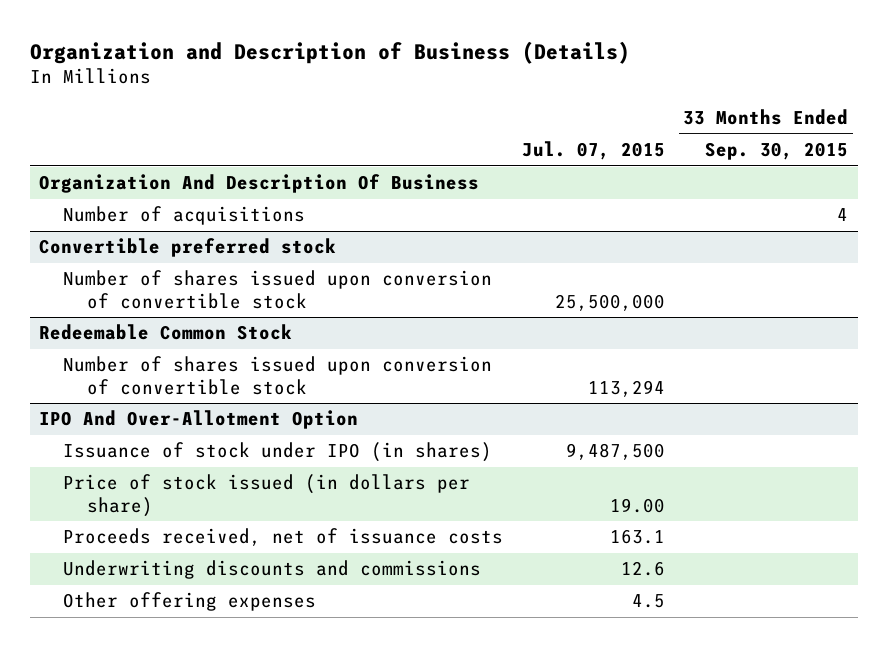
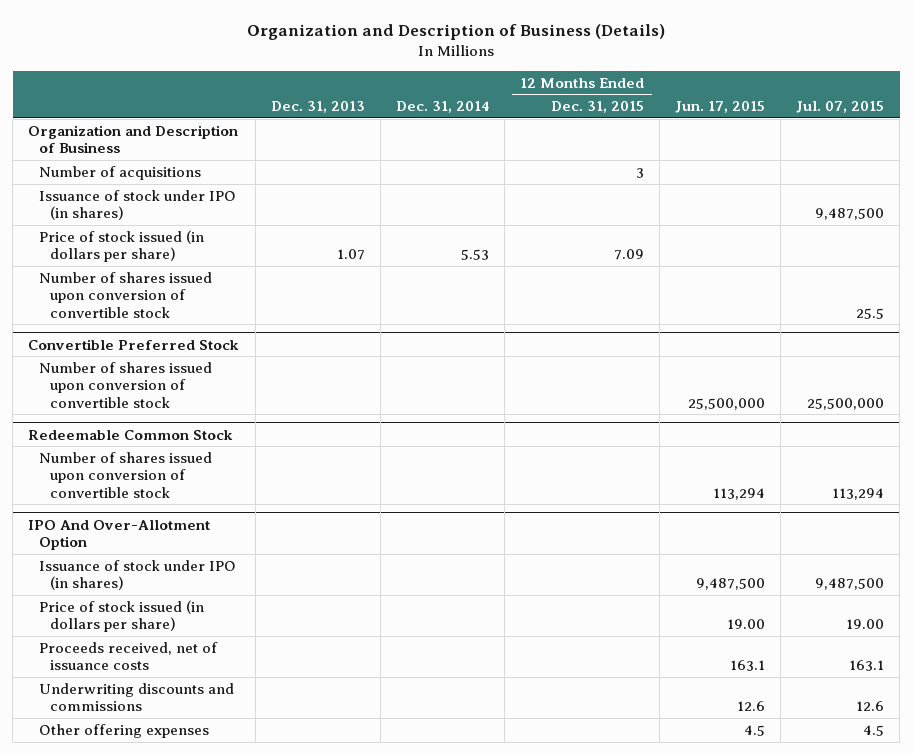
- | Jul. 07, 2015 | 33 Months Ended Sep. 30, 2015
+ | Dec. 31, 2013 | Dec. 31, 2014 | 12 Months Ended Dec. 31, 2015 | Jun. 17, 2015 | Jul. 07, 2015
- Organization And Description Of Business
+ Organization and Description of Business
- Convertible preferred stock
+ Issuance of stock under IPO (in shares) | | | | | 9,487,500
+ Price of stock issued (in dollars per share) | 1.07 | 5.53 | 7.09 | |
+ Number of shares issued upon conversion of convertible stock | | | | | 25.5
+ Convertible Preferred Stock

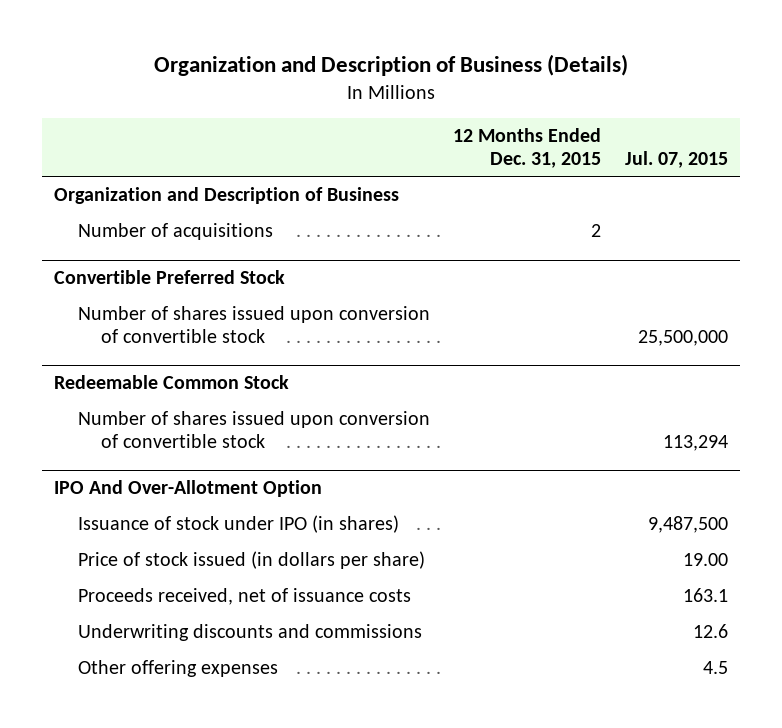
- | Dec. 31, 2013 | Dec. 31, 2014 | 12 Months Ended Dec. 31, 2015 | Jun. 17, 2015 | Jul. 07, 2015
+ | 12 Months Ended Dec. 31, 2015 | Jul. 07, 2015
- Number of acquisitions | | | 3 | |
- Issuance of stock under IPO (in shares) | | | | | 9,487,500
- Price of stock issued (in dollars per share) | 1.07 | 5.53 | 7.09 | |
- Number of shares issued upon conversion of convertible stock | | | | | 25.5
+ Number of acquisitions | 2 |

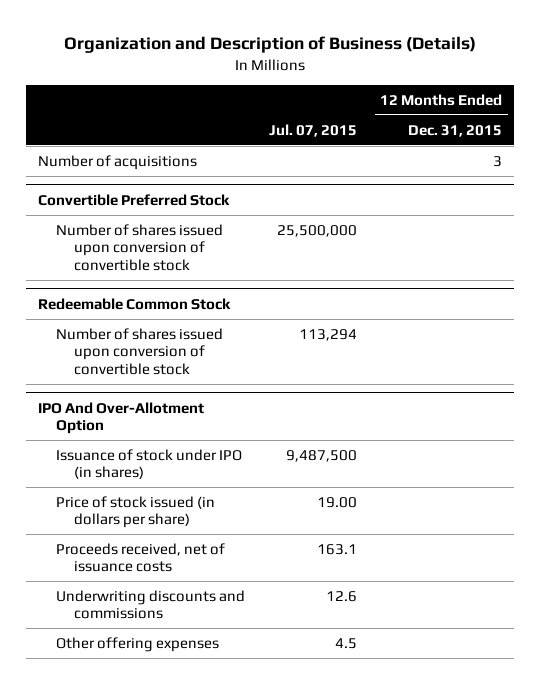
- | 12 Months Ended Dec. 31, 2015 | Jul. 07, 2015
+ | Jul. 07, 2015 | 12 Months Ended Dec. 31, 2015
- Organization and Description of Business
- Number of acquisitions | 2 |
+ Number of acquisitions | | 3

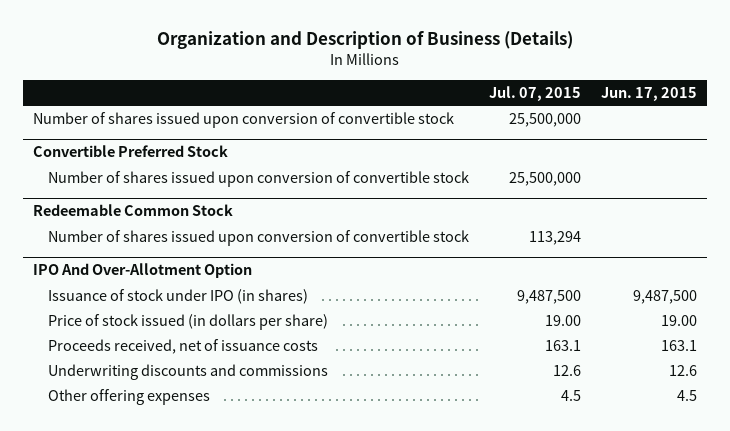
- | Jul. 07, 2015 | 12 Months Ended Dec. 31, 2015
+ | Jul. 07, 2015 | Jun. 17, 2015
- Number of acquisitions | | 3
+ Number of shares issued upon conversion of convertible stock | 25,500,000 |

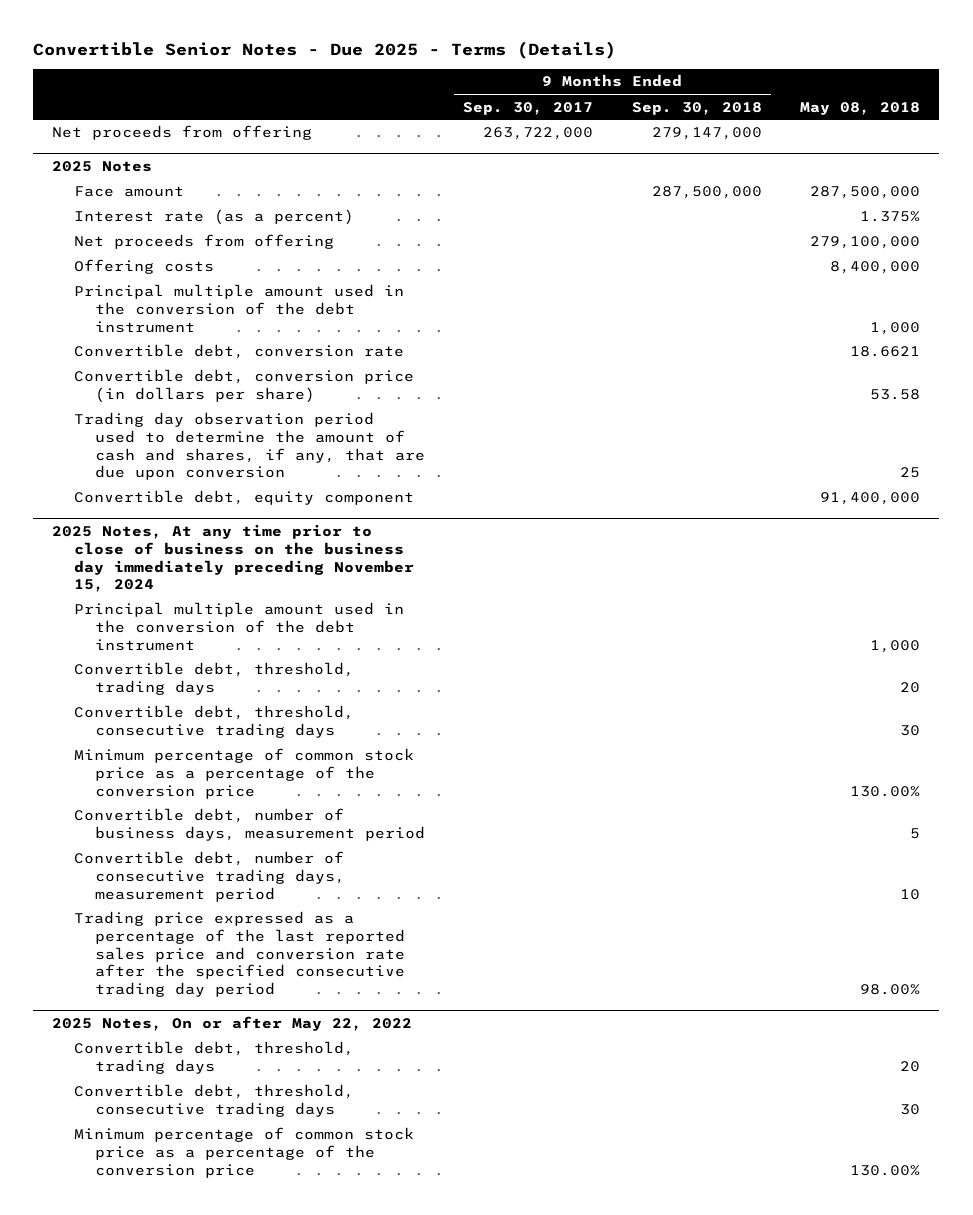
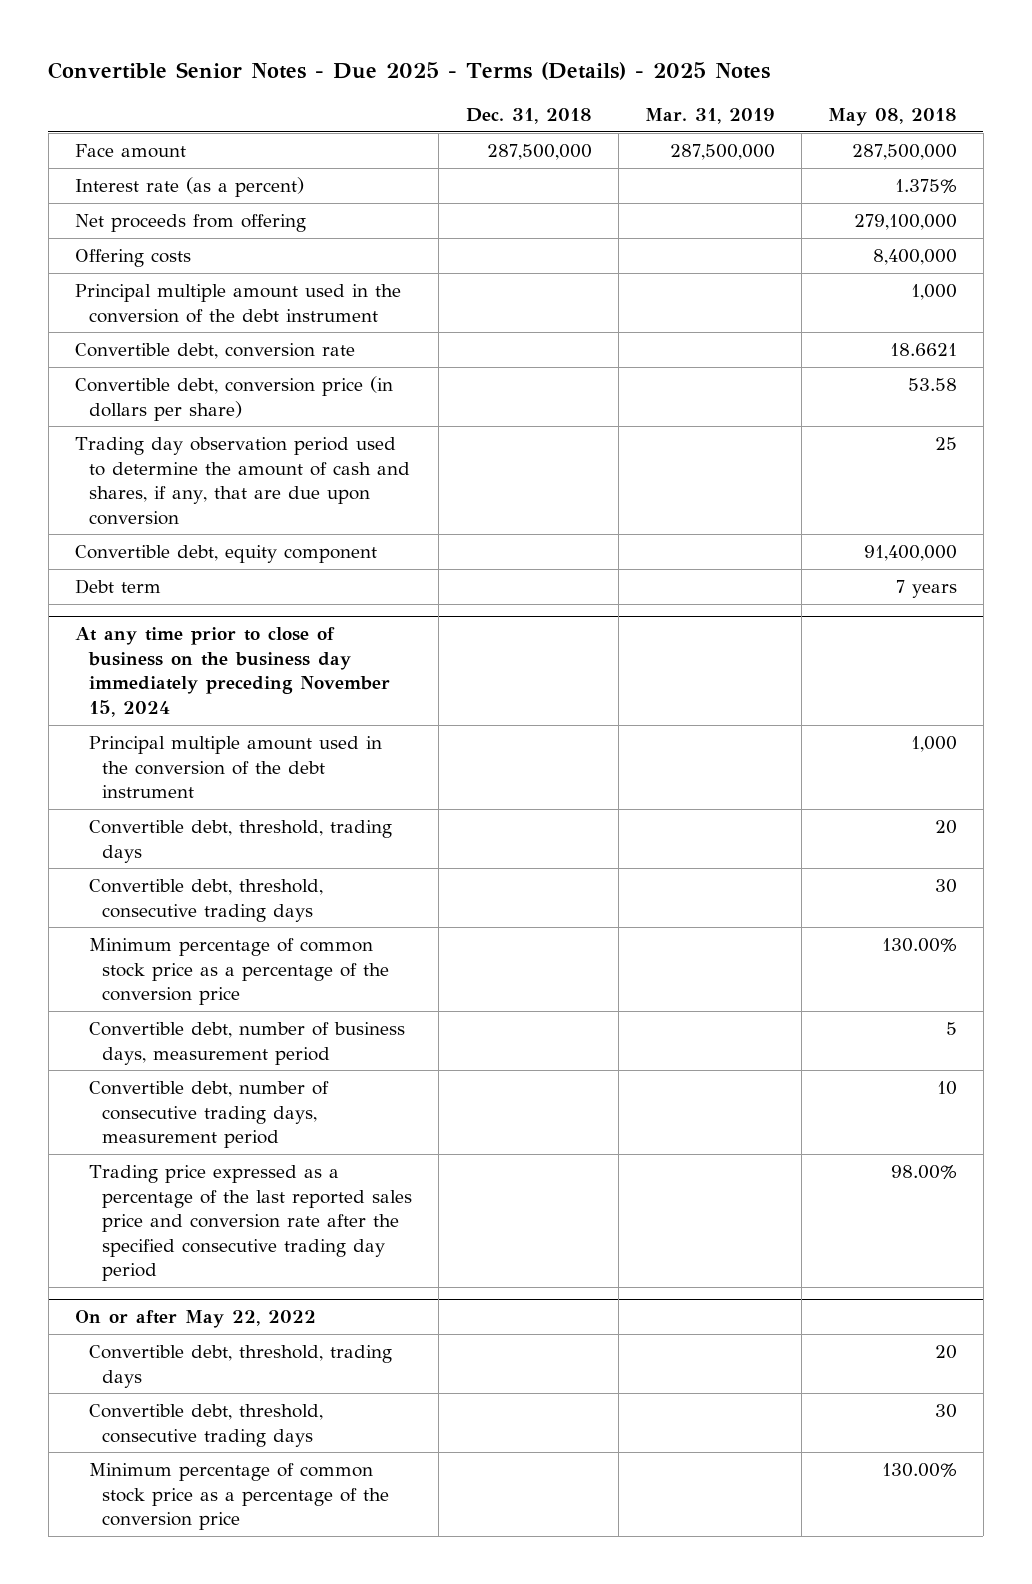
- Convertible Senior Notes - Due 2025 - Terms (Details)
+ Convertible Senior Notes - Due 2025 - Terms (Details) - 2025 Notes
- | 9 Months Ended Sep. 30, 2017 | 9 Months Ended Sep. 30, 2018 | May 08, 2018
+ | Dec. 31, 2018 | Mar. 31, 2019 | May 08, 2018
- Net proceeds from offering | 263,722,000 | 279,147,000 |
- 2025 Notes
- 2025 Notes, At any time prior to close of business on the business day immediately preceding November 15, 2024
+ Debt term | | | 7 years
+ At any time prior to close of business on the business day immediately preceding November 15, 2024
- 2025 Notes, On or after May 22, 2022
+ On or after May 22, 2022

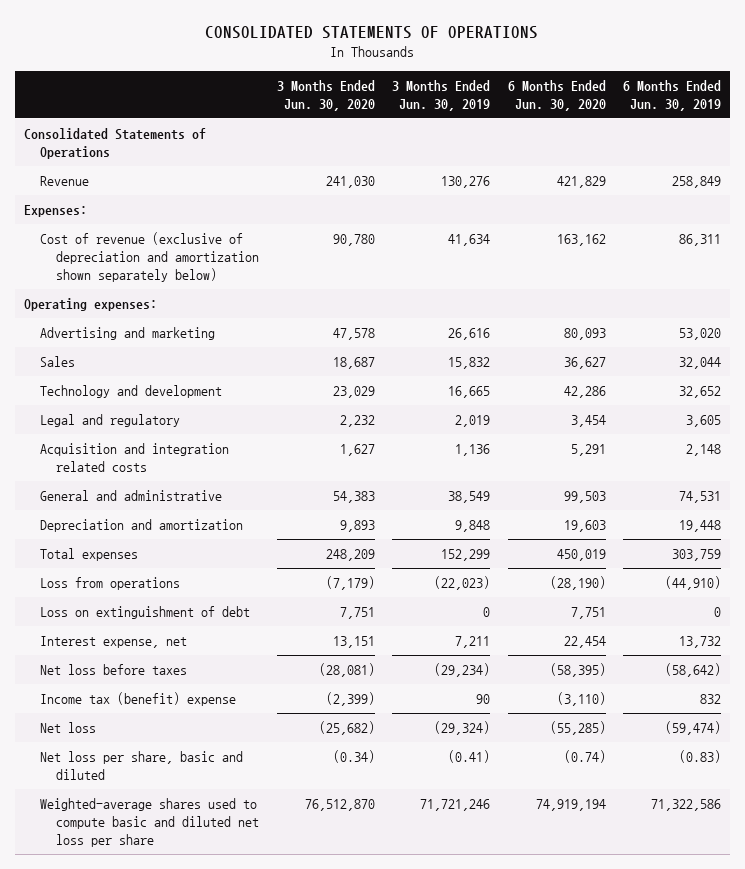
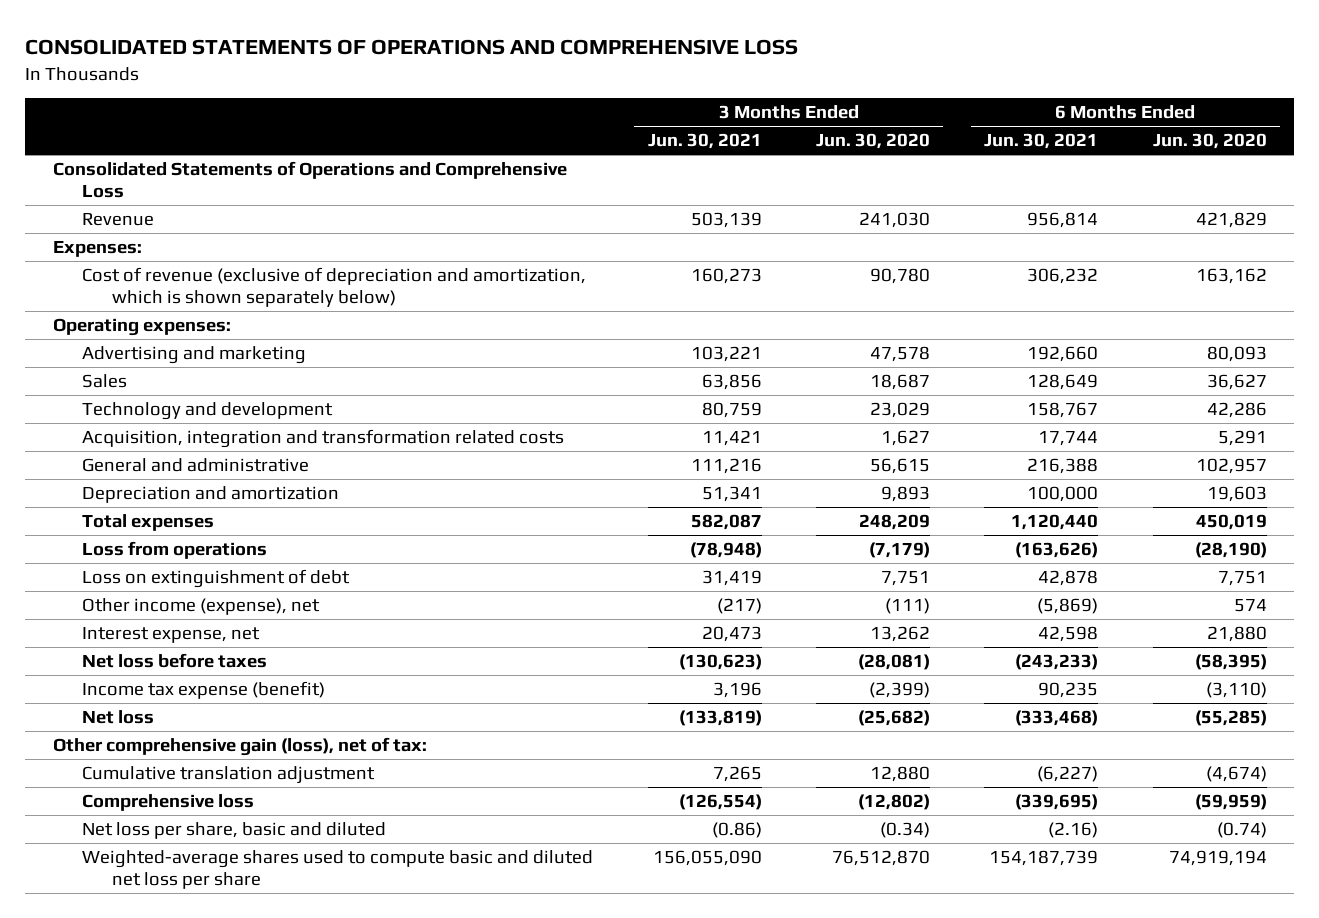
- CONSOLIDATED STATEMENTS OF OPERATIONS
+ CONSOLIDATED STATEMENTS OF OPERATIONS AND COMPREHENSIVE LOSS
- | 3 Months Ended Jun. 30, 2020 | 3 Months Ended Jun. 30, 2019 | 6 Months Ended Jun. 30, 2020 | 6 Months Ended Jun. 30, 2019
+ | 3 Months Ended Jun. 30, 2021 | 3 Months Ended Jun. 30, 2020 | 6 Months Ended Jun. 30, 2021 | 6 Months Ended Jun. 30, 2020
- Consolidated Statements of Operations
+ Consolidated Statements of Operations and Comprehensive Loss
- Cost of revenue (exclusive of depreciation and amortization shown separately below) | 90,780 | 41,634 | 163,162 | 86,311
+ Cost of revenue (exclusive of depreciation and amortization, which is shown separately below) | 160,273 | 90,780 | 306,232 | 163,162
- Legal and regulatory | 2,232 | 2,019 | 3,454 | 3,605
- Acquisition and integration related costs | 1,627 | 1,136 | 5,291 | 2,148
- General and administrative | 54,383 | 38,549 | 99,503 | 74,531
+ Acquisition, integration and transformation related costs | 11,421 | 1,627 | 17,744 | 5,291
+ General and administrative | 111,216 | 56,615 | 216,388 | 102,957
- Interest expense, net | 13,151 | 7,211 | 22,454 | 13,732
+ Other income (expense), net | (217) | (111) | (5,869) | 574
+ Interest expense, net | 20,473 | 13,262 | 42,598 | 21,880
- Income tax (benefit) expense | (2,399) | 90 | (3,110) | 832
+ Income tax expense (benefit) | 3,196 | (2,399) | 90,235 | (3,110)
+ Other comprehensive gain (loss), net of tax:
+ Cumulative translation adjustment | 7,265 | 12,880 | (6,227) | (4,674)
+ Comprehensive loss | (126,554) | (12,802) | (339,695) | (59,959)

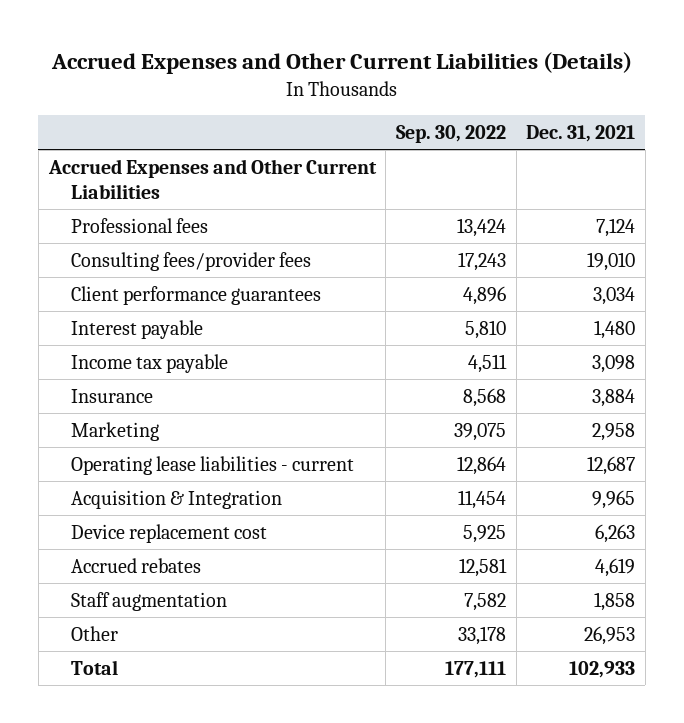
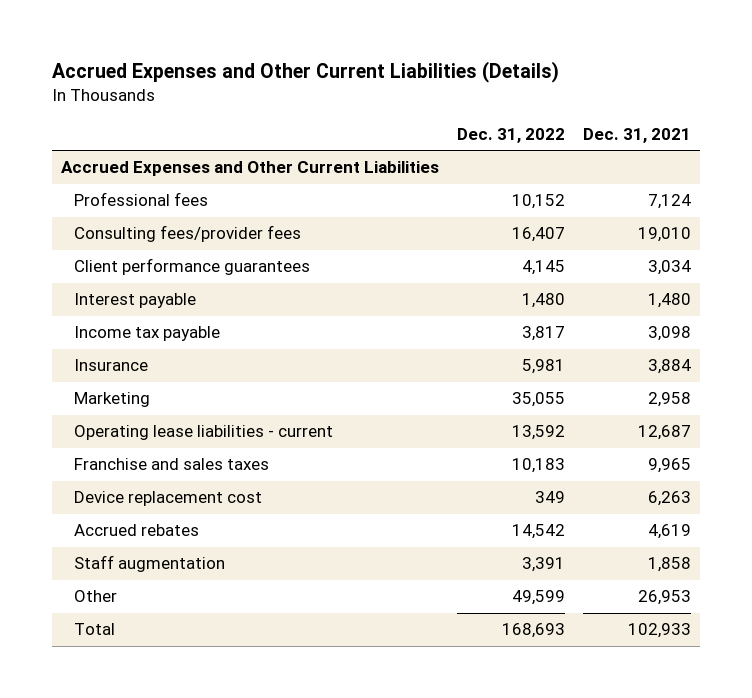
- | Sep. 30, 2022 | Dec. 31, 2021
+ | Dec. 31, 2022 | Dec. 31, 2021
- Acquisition & Integration | 11,454 | 9,965
+ Franchise and sales taxes | 10,183 | 9,965

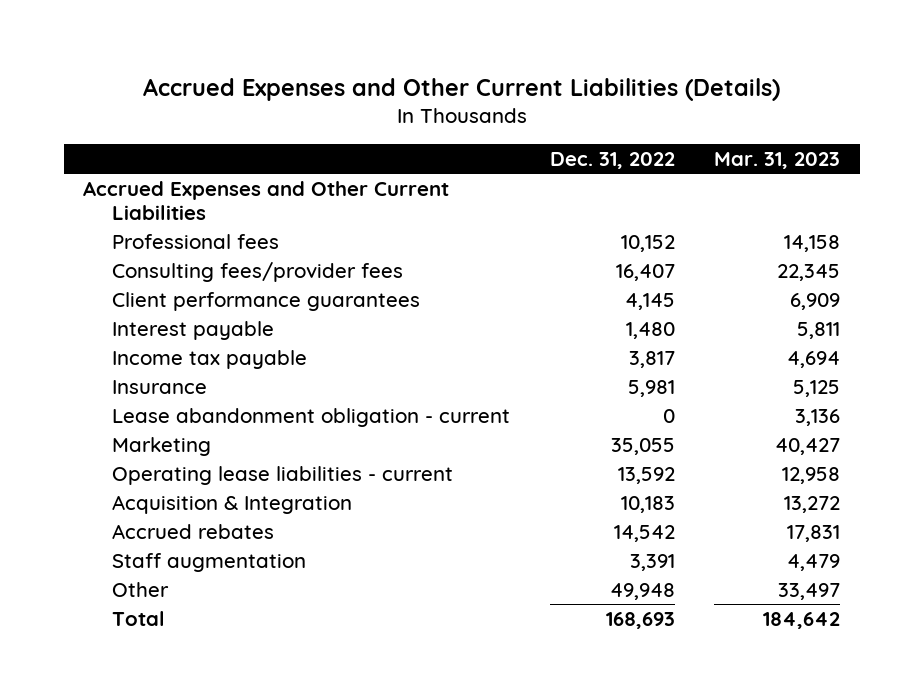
- | Dec. 31, 2022 | Dec. 31, 2021
+ | Dec. 31, 2022 | Mar. 31, 2023
+ Lease abandonment obligation - current | 0 | 3,136
- Franchise and sales taxes | 10,183 | 9,965
- Device replacement cost | 349 | 6,263
+ Acquisition & Integration | 10,183 | 13,272
- Other | 49,599 | 26,953
+ Other | 49,948 | 33,497

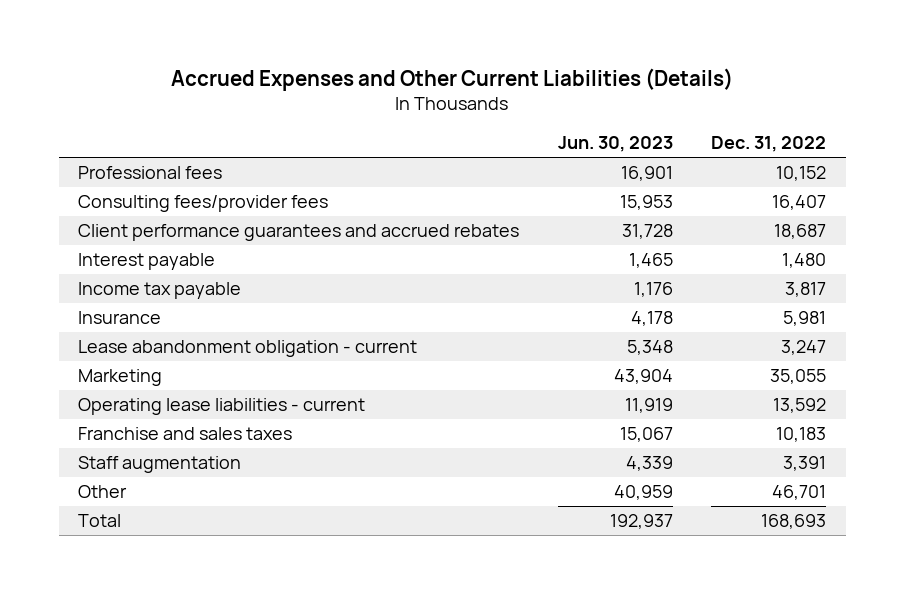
- | Dec. 31, 2022 | Mar. 31, 2023
+ | Jun. 30, 2023 | Dec. 31, 2022
- Accrued Expenses and Other Current Liabilities
- Client performance guarantees | 4,145 | 6,909
+ Client performance guarantees and accrued rebates | 31,728 | 18,687
- Lease abandonment obligation - current | 0 | 3,136
+ Lease abandonment obligation - current | 5,348 | 3,247
- Acquisition & Integration | 10,183 | 13,272
- Accrued rebates | 14,542 | 17,831
+ Franchise and sales taxes | 15,067 | 10,183
- Other | 49,948 | 33,497
+ Other | 40,959 | 46,701

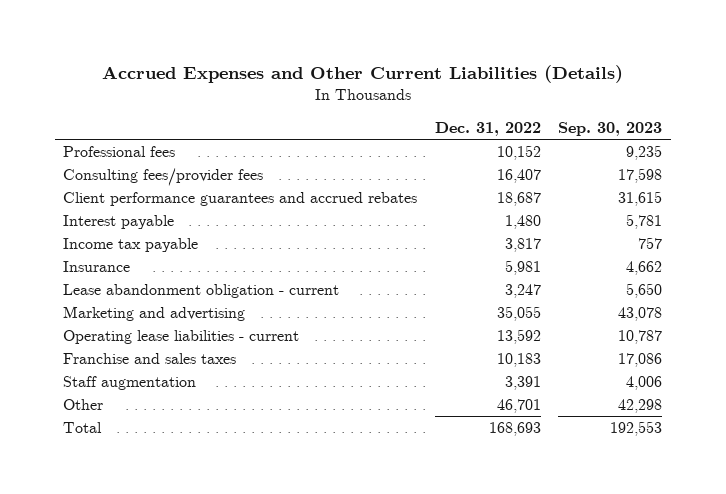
- | Jun. 30, 2023 | Dec. 31, 2022
+ | Dec. 31, 2022 | Sep. 30, 2023
- Marketing | 43,904 | 35,055
+ Marketing and advertising | 35,055 | 43,078

